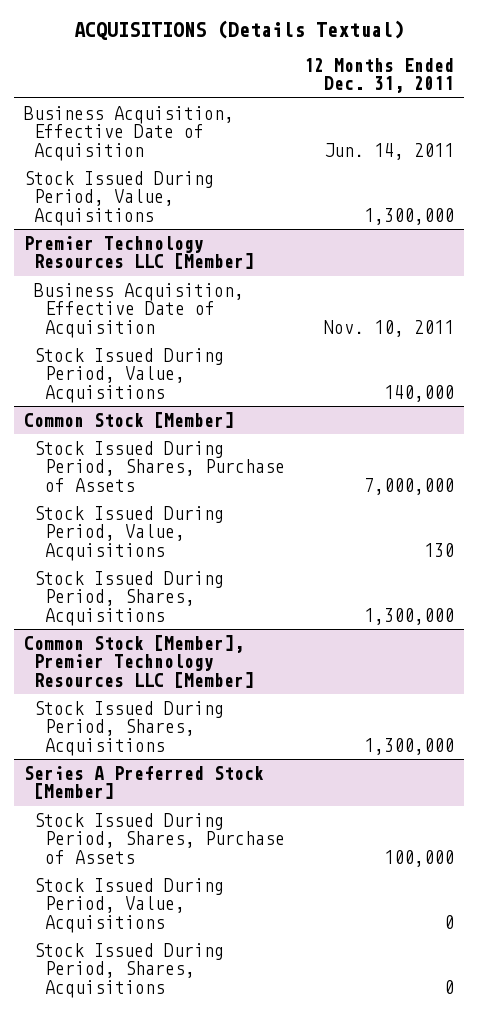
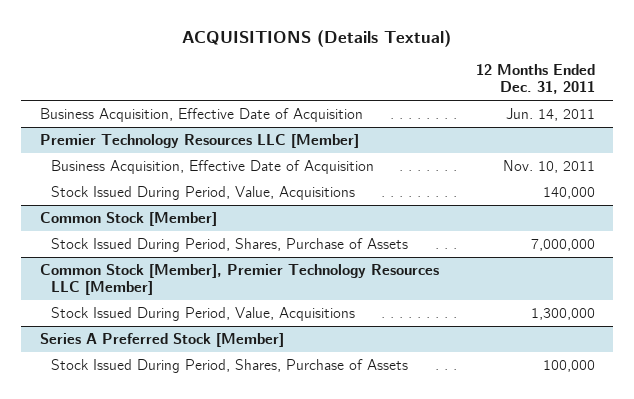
- Stock Issued During Period, Value, Acquisitions | 1,300,000
@ Common Stock [Member]
- Stock Issued During Period, Value, Acquisitions | 130
- Stock Issued During Period, Shares, Acquisitions | 1,300,000
@ Common Stock [Member], Premier Technology Resources LLC [Member]
- Stock Issued During Period, Shares, Acquisitions | 1,300,000
+ Stock Issued During Period, Value, Acquisitions | 1,300,000
@ Series A Preferred Stock [Member]
- Stock Issued During Period, Value, Acquisitions | 0
- Stock Issued During Period, Shares, Acquisitions | 0

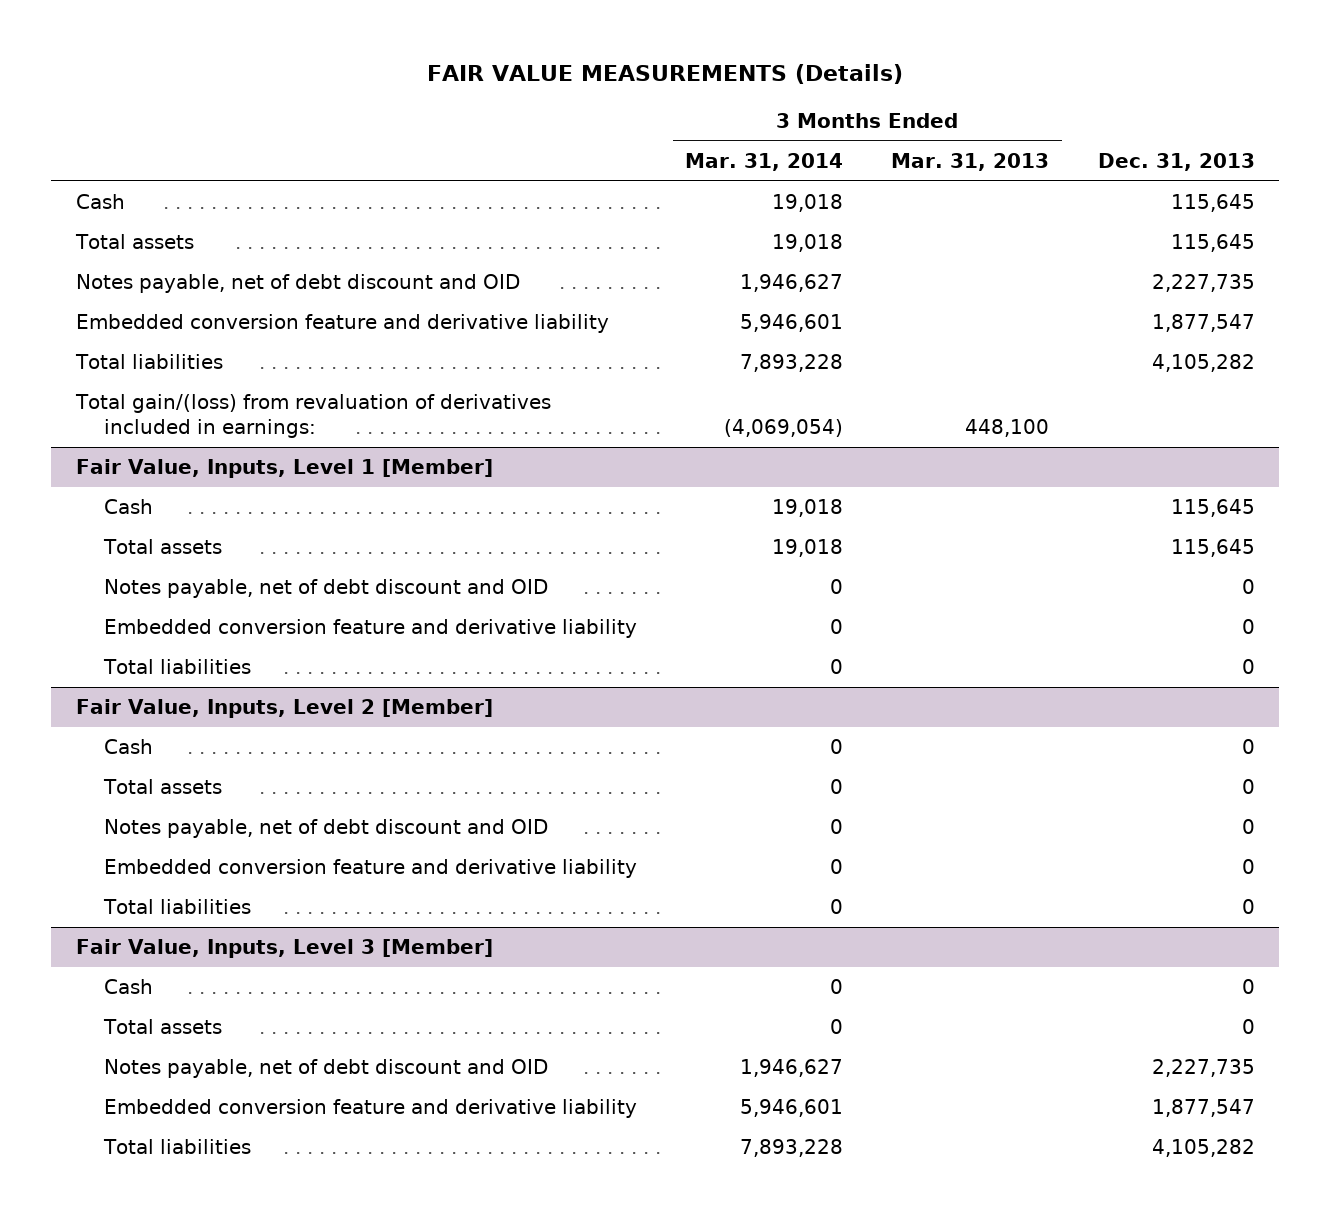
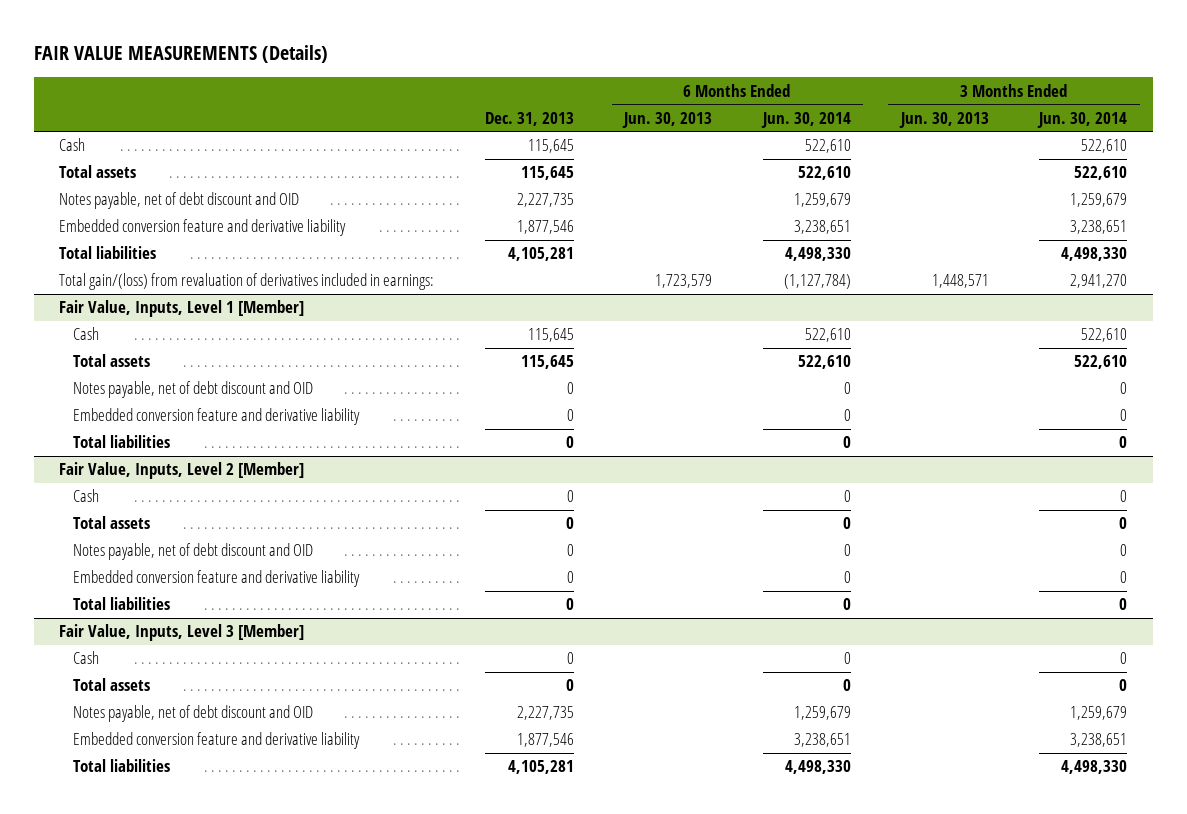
- | 3 Months Ended Mar. 31, 2014 | 3 Months Ended Mar. 31, 2013 | Dec. 31, 2013
+ | Dec. 31, 2013 | 6 Months Ended Jun. 30, 2013 | 6 Months Ended Jun. 30, 2014 | 3 Months Ended Jun. 30, 2013 | 3 Months Ended Jun. 30, 2014
- Embedded conversion feature and derivative liability | 5,946,601 | | 1,877,547
- Total liabilities | 7,893,228 | | 4,105,282
+ Embedded conversion feature and derivative liability | 1,877,546 | | 3,238,651 | | 3,238,651
+ Total liabilities | 4,105,281 | | 4,498,330 | | 4,498,330
@ Fair Value, Inputs, Level 3 [Member]
- Embedded conversion feature and derivative liability | 5,946,601 | | 1,877,547
- Total liabilities | 7,893,228 | | 4,105,282
+ Embedded conversion feature and derivative liability | 1,877,546 | | 3,238,651 | | 3,238,651
+ Total liabilities | 4,105,281 | | 4,498,330 | | 4,498,330

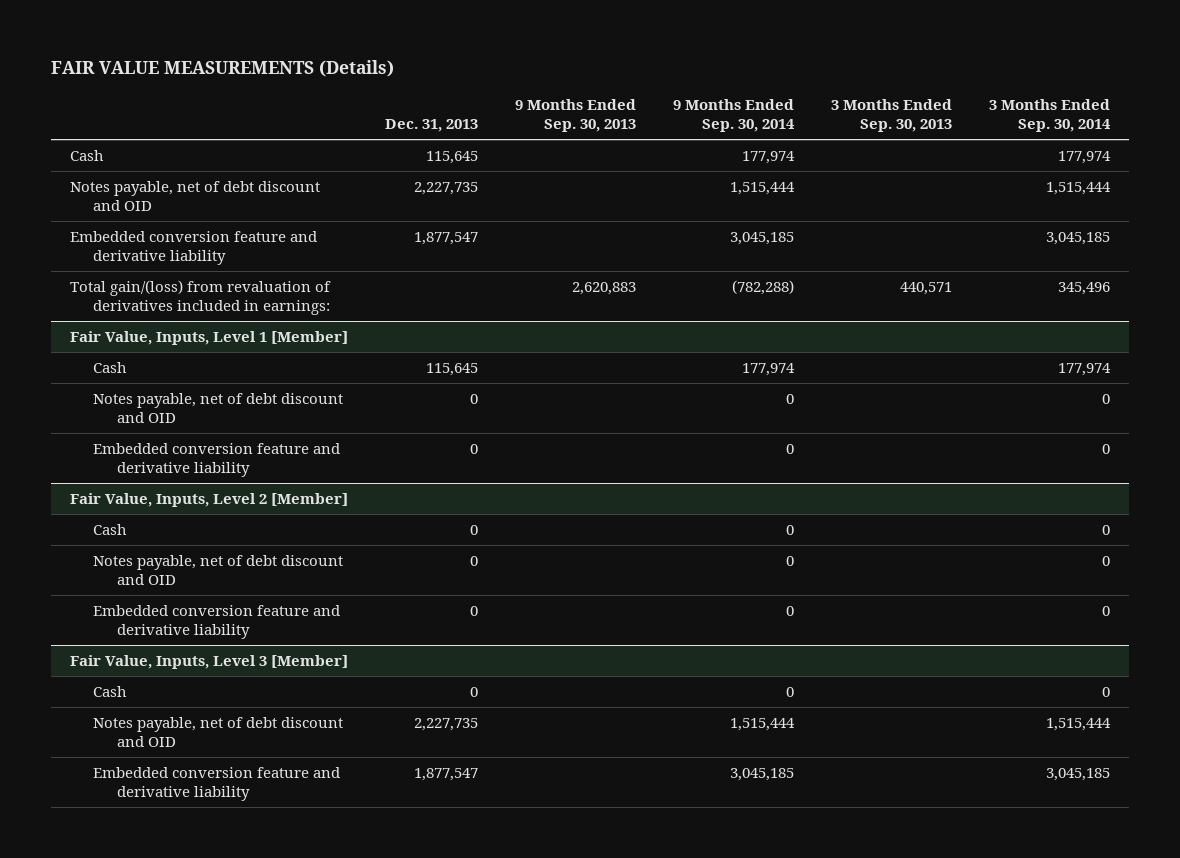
- | Dec. 31, 2013 | 6 Months Ended Jun. 30, 2013 | 6 Months Ended Jun. 30, 2014 | 3 Months Ended Jun. 30, 2013 | 3 Months Ended Jun. 30, 2014
+ | Dec. 31, 2013 | 9 Months Ended Sep. 30, 2013 | 9 Months Ended Sep. 30, 2014 | 3 Months Ended Sep. 30, 2013 | 3 Months Ended Sep. 30, 2014
- Total assets | 115,645 | | 522,610 | | 522,610
- Embedded conversion feature and derivative liability | 1,877,546 | | 3,238,651 | | 3,238,651
- Total liabilities | 4,105,281 | | 4,498,330 | | 4,498,330
+ Embedded conversion feature and derivative liability | 1,877,547 | | 3,045,185 | | 3,045,185
@ Fair Value, Inputs, Level 1 [Member]
- Total assets | 115,645 | | 522,610 | | 522,610
- Total liabilities | 0 | | 0 | | 0
@ Fair Value, Inputs, Level 2 [Member]
- Total assets | 0 | | 0 | | 0
- Total liabilities | 0 | | 0 | | 0
@ Fair Value, Inputs, Level 3 [Member]
- Total assets | 0 | | 0 | | 0
- Embedded conversion feature and derivative liability | 1,877,546 | | 3,238,651 | | 3,238,651
- Total liabilities | 4,105,281 | | 4,498,330 | | 4,498,330
+ Embedded conversion feature and derivative liability | 1,877,547 | | 3,045,185 | | 3,045,185

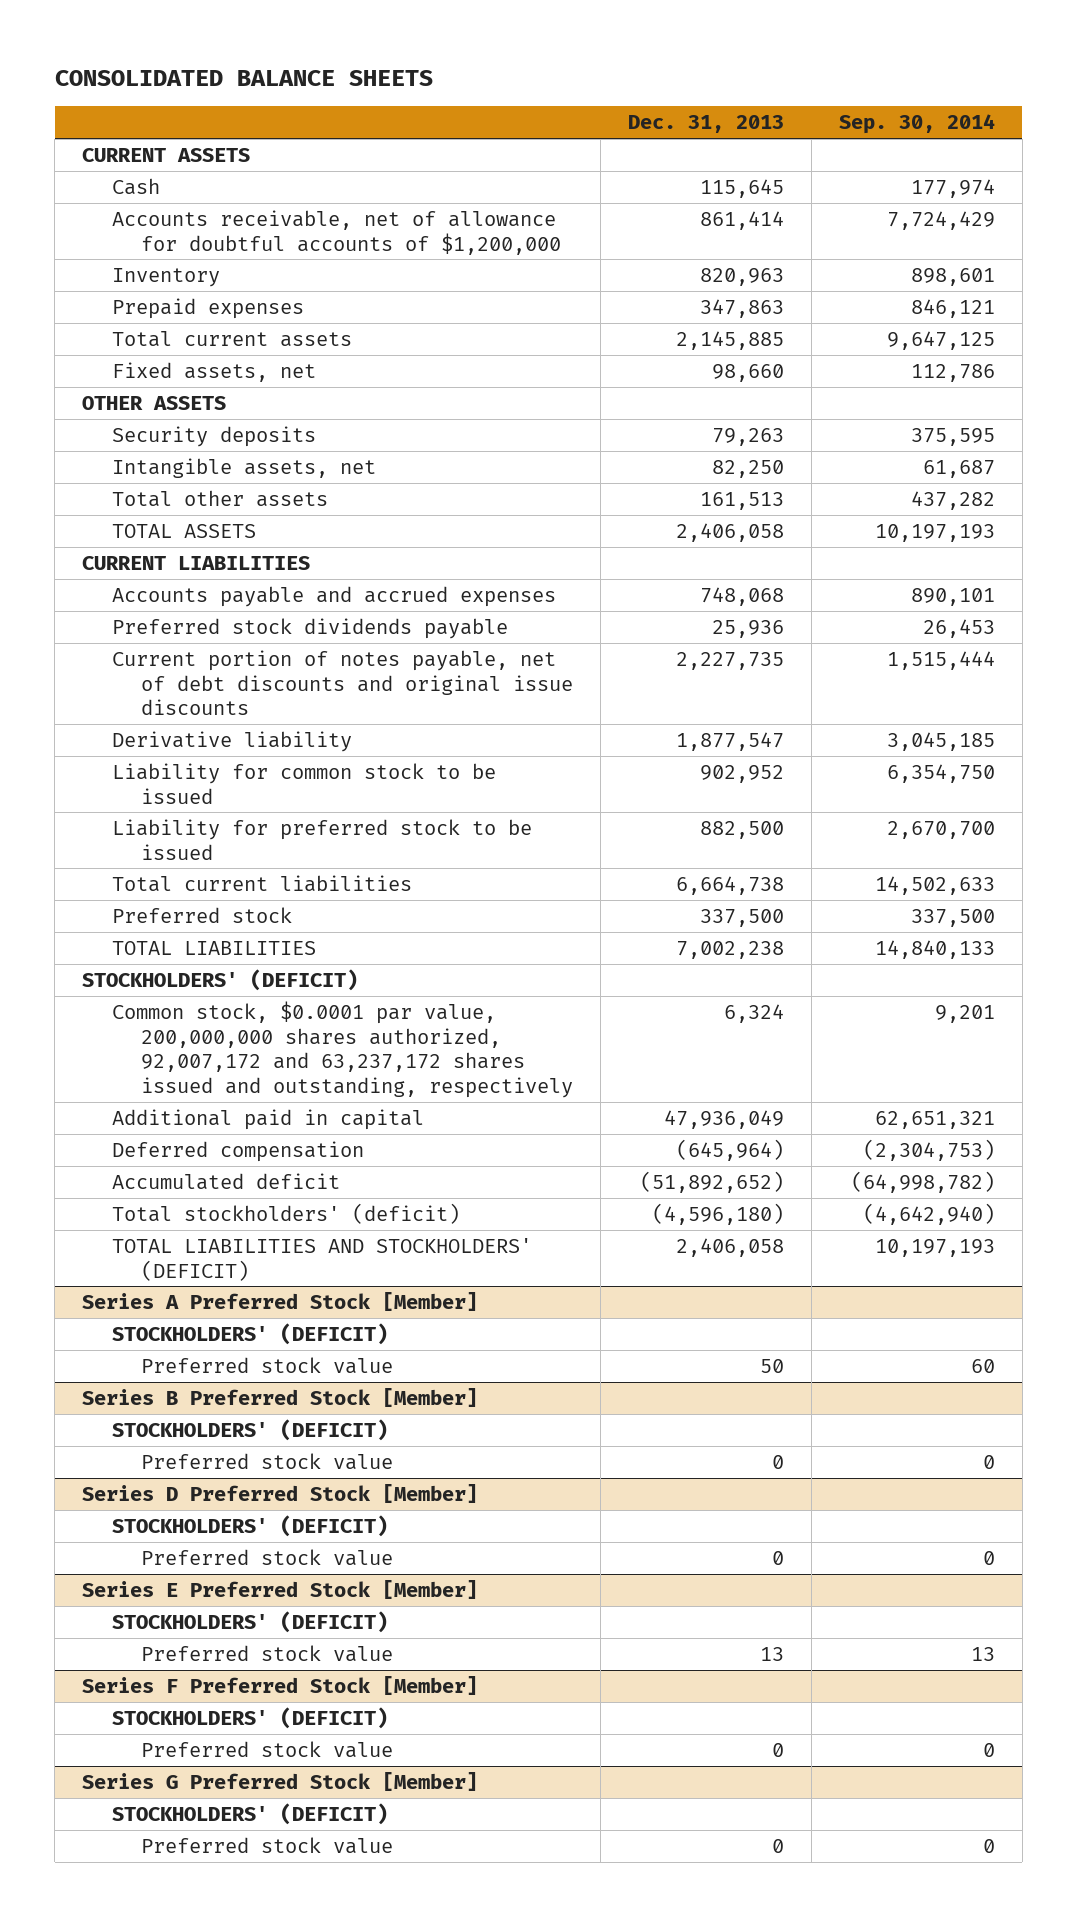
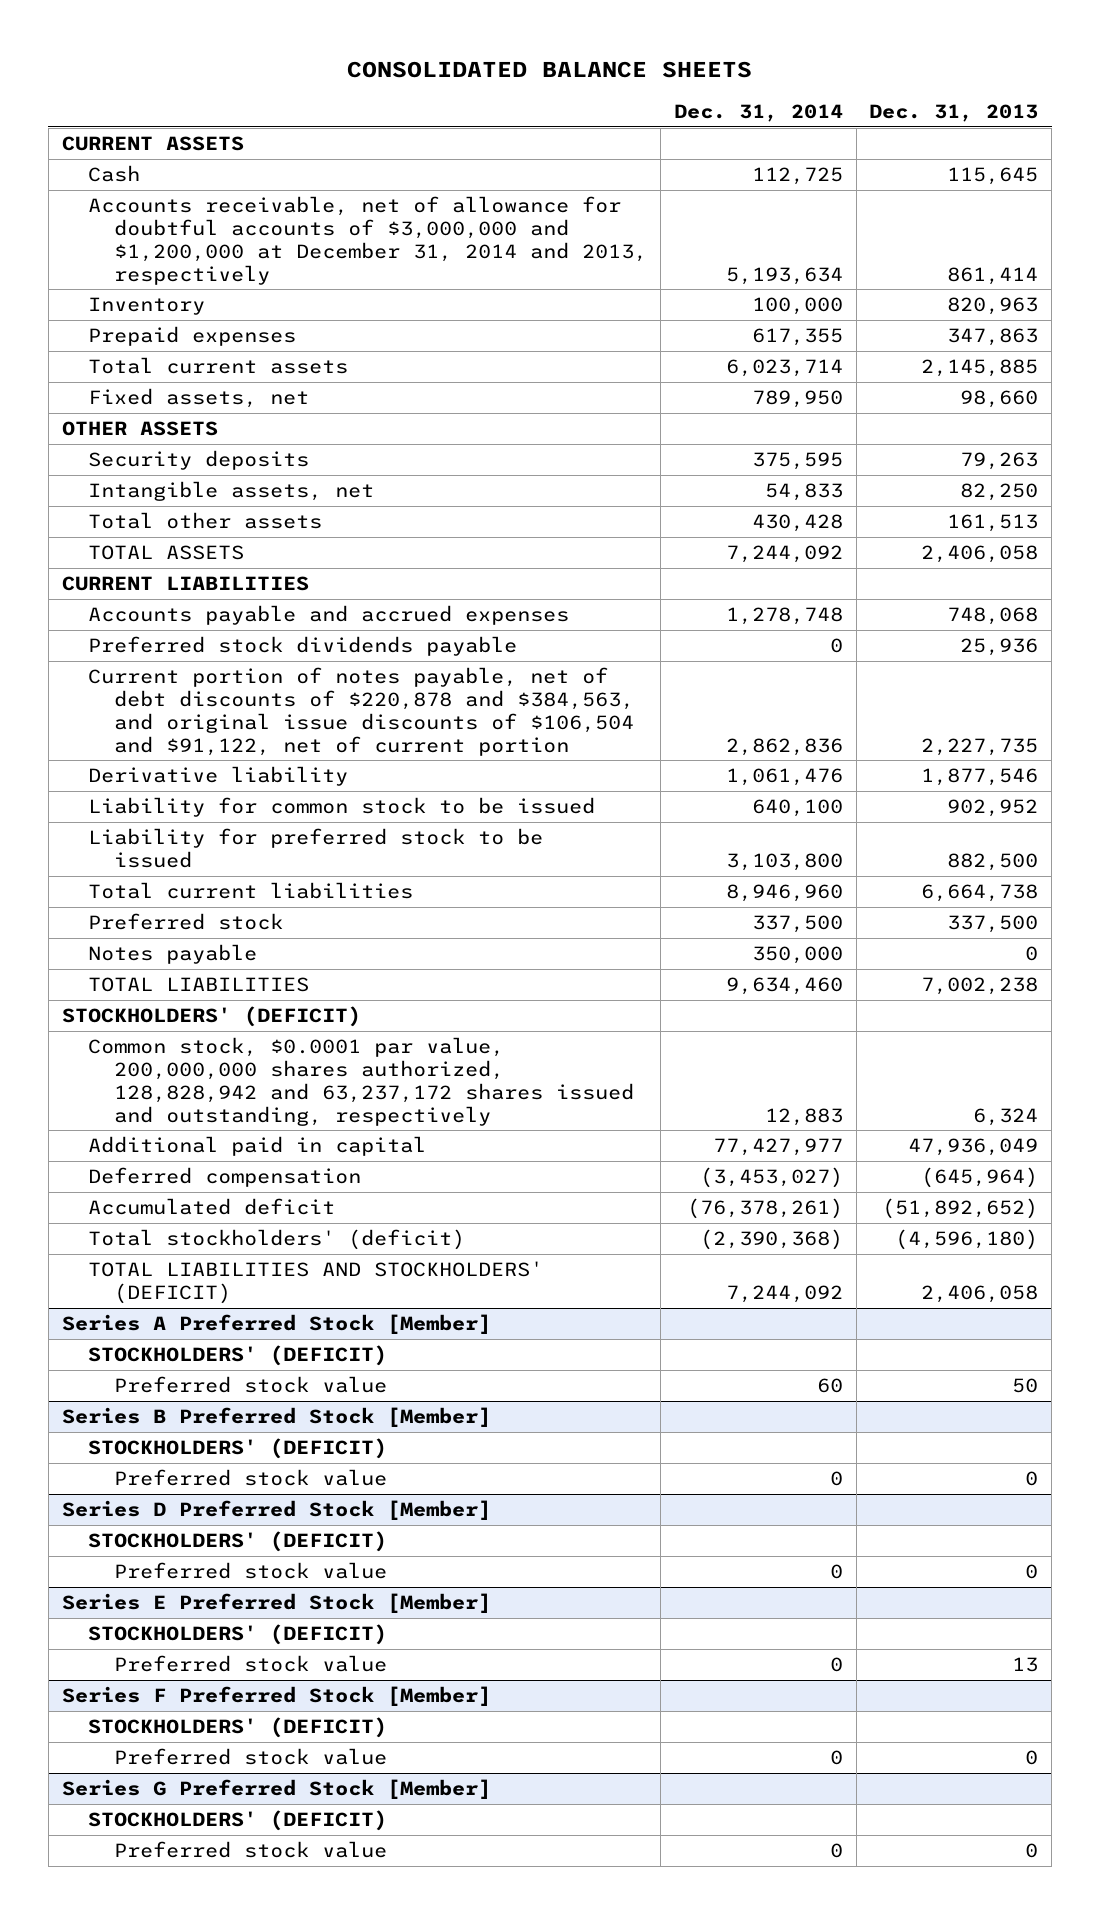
- | Dec. 31, 2013 | Sep. 30, 2014
+ | Dec. 31, 2014 | Dec. 31, 2013
- Accounts receivable, net of allowance for doubtful accounts of $1,200,000 | 861,414 | 7,724,429
+ Accounts receivable, net of allowance for doubtful accounts of $3,000,000 and $1,200,000 at December 31, 2014 and 2013, respectively | 5,193,634 | 861,414
- Current portion of notes payable, net of debt discounts and original issue discounts | 2,227,735 | 1,515,444
- Derivative liability | 1,877,547 | 3,045,185
+ Current portion of notes payable, net of debt discounts of $220,878 and $384,563, and original issue discounts of $106,504 and $91,122, net of current portion | 2,862,836 | 2,227,735
+ Derivative liability | 1,061,476 | 1,877,546
+ Notes payable | 350,000 | 0
- Common stock, $0.0001 par value, 200,000,000 shares authorized, 92,007,172 and 63,237,172 shares issued and outstanding, respectively | 6,324 | 9,201
+ Common stock, $0.0001 par value, 200,000,000 shares authorized, 128,828,942 and 63,237,172 shares issued and outstanding, respectively | 12,883 | 6,324

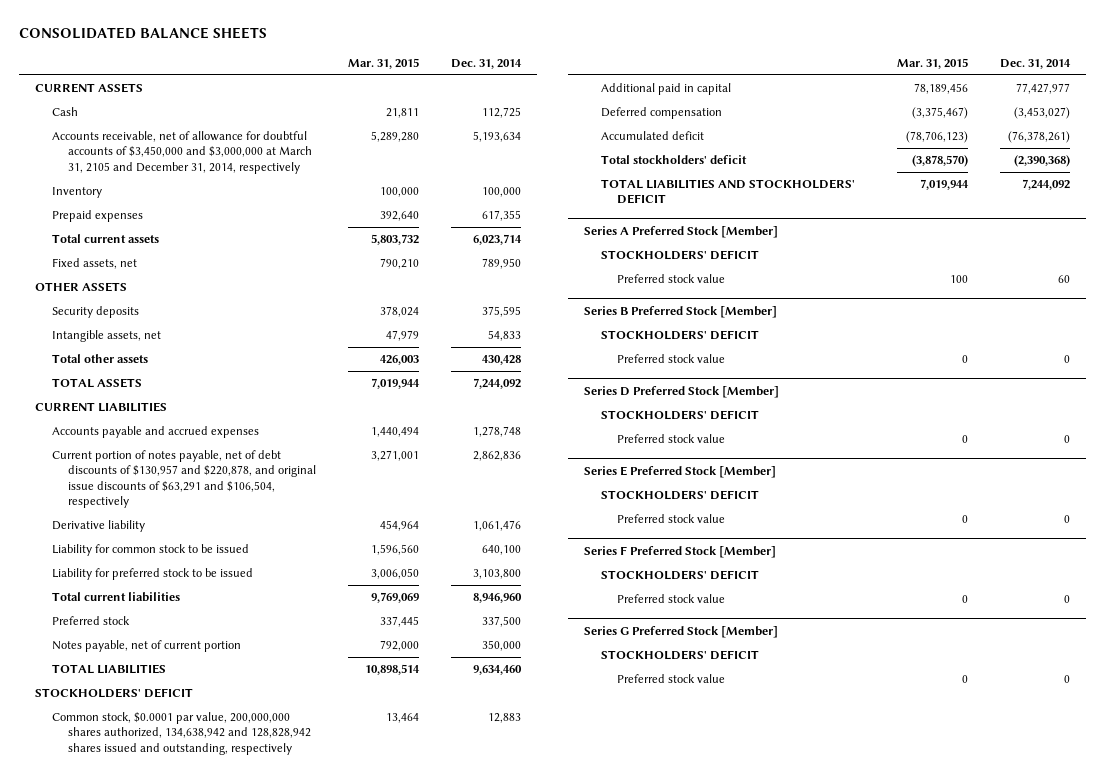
- | Dec. 31, 2014 | Dec. 31, 2013
+ | Mar. 31, 2015 | Dec. 31, 2014
- Accounts receivable, net of allowance for doubtful accounts of $3,000,000 and $1,200,000 at December 31, 2014 and 2013, respectively | 5,193,634 | 861,414
+ Accounts receivable, net of allowance for doubtful accounts of $3,450,000 and $3,000,000 at March 31, 2105 and December 31, 2014, respectively | 5,289,280 | 5,193,634
- Preferred stock dividends payable | 0 | 25,936
- Current portion of notes payable, net of debt discounts of $220,878 and $384,563, and original issue discounts of $106,504 and $91,122, net of current portion | 2,862,836 | 2,227,735
+ Current portion of notes payable, net of debt discounts of $130,957 and $220,878, and original issue discounts of $63,291 and $106,504, respectively | 3,271,001 | 2,862,836
- Notes payable | 350,000 | 0
+ Notes payable, net of current portion | 792,000 | 350,000
- STOCKHOLDERS' (DEFICIT)
- Common stock, $0.0001 par value, 200,000,000 shares authorized, 128,828,942 and 63,237,172 shares issued and outstanding, respectively | 12,883 | 6,324
+ STOCKHOLDERS' DEFICIT
+ Common stock, $0.0001 par value, 200,000,000 shares authorized, 134,638,942 and 128,828,942 shares issued and outstanding, respectively | 13,464 | 12,883
- Total stockholders' (deficit) | (2,390,368) | (4,596,180)
- TOTAL LIABILITIES AND STOCKHOLDERS' (DEFICIT) | 7,244,092 | 2,406,058
+ Total stockholders' deficit | (3,878,570) | (2,390,368)
+ TOTAL LIABILITIES AND STOCKHOLDERS' DEFICIT | 7,019,944 | 7,244,092
@ Series A Preferred Stock [Member]
- STOCKHOLDERS' (DEFICIT)
+ STOCKHOLDERS' DEFICIT
@ Series B Preferred Stock [Member]
- STOCKHOLDERS' (DEFICIT)
+ STOCKHOLDERS' DEFICIT
@ Series D Preferred Stock [Member]
- STOCKHOLDERS' (DEFICIT)
+ STOCKHOLDERS' DEFICIT
@ Series E Preferred Stock [Member]
- STOCKHOLDERS' (DEFICIT)
+ STOCKHOLDERS' DEFICIT
@ Series F Preferred Stock [Member]
- STOCKHOLDERS' (DEFICIT)
+ STOCKHOLDERS' DEFICIT
@ Series G Preferred Stock [Member]
- STOCKHOLDERS' (DEFICIT)
+ STOCKHOLDERS' DEFICIT

